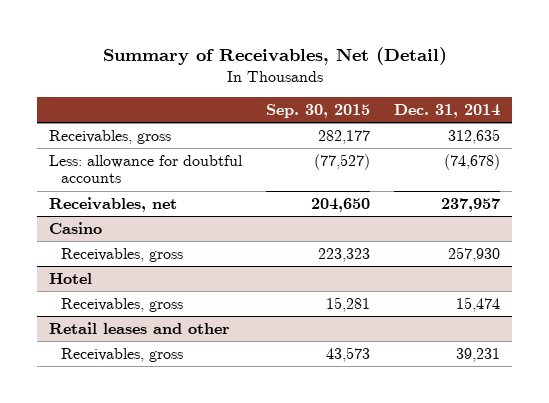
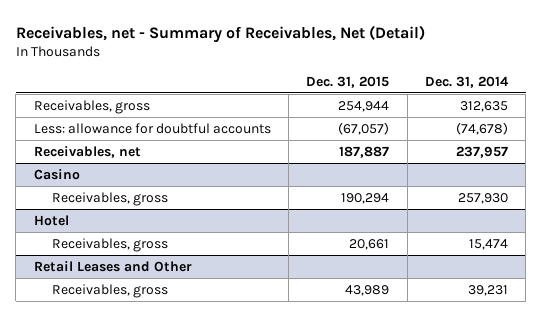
- Summary of Receivables, Net (Detail)
+ Receivables, net - Summary of Receivables, Net (Detail)
- | Sep. 30, 2015 | Dec. 31, 2014
+ | Dec. 31, 2015 | Dec. 31, 2014
- Retail leases and other
+ Retail Leases and Other

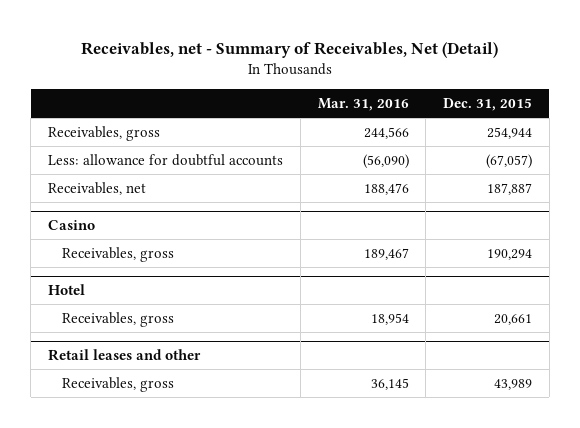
- | Dec. 31, 2015 | Dec. 31, 2014
+ | Mar. 31, 2016 | Dec. 31, 2015
- Retail Leases and Other
+ Retail leases and other

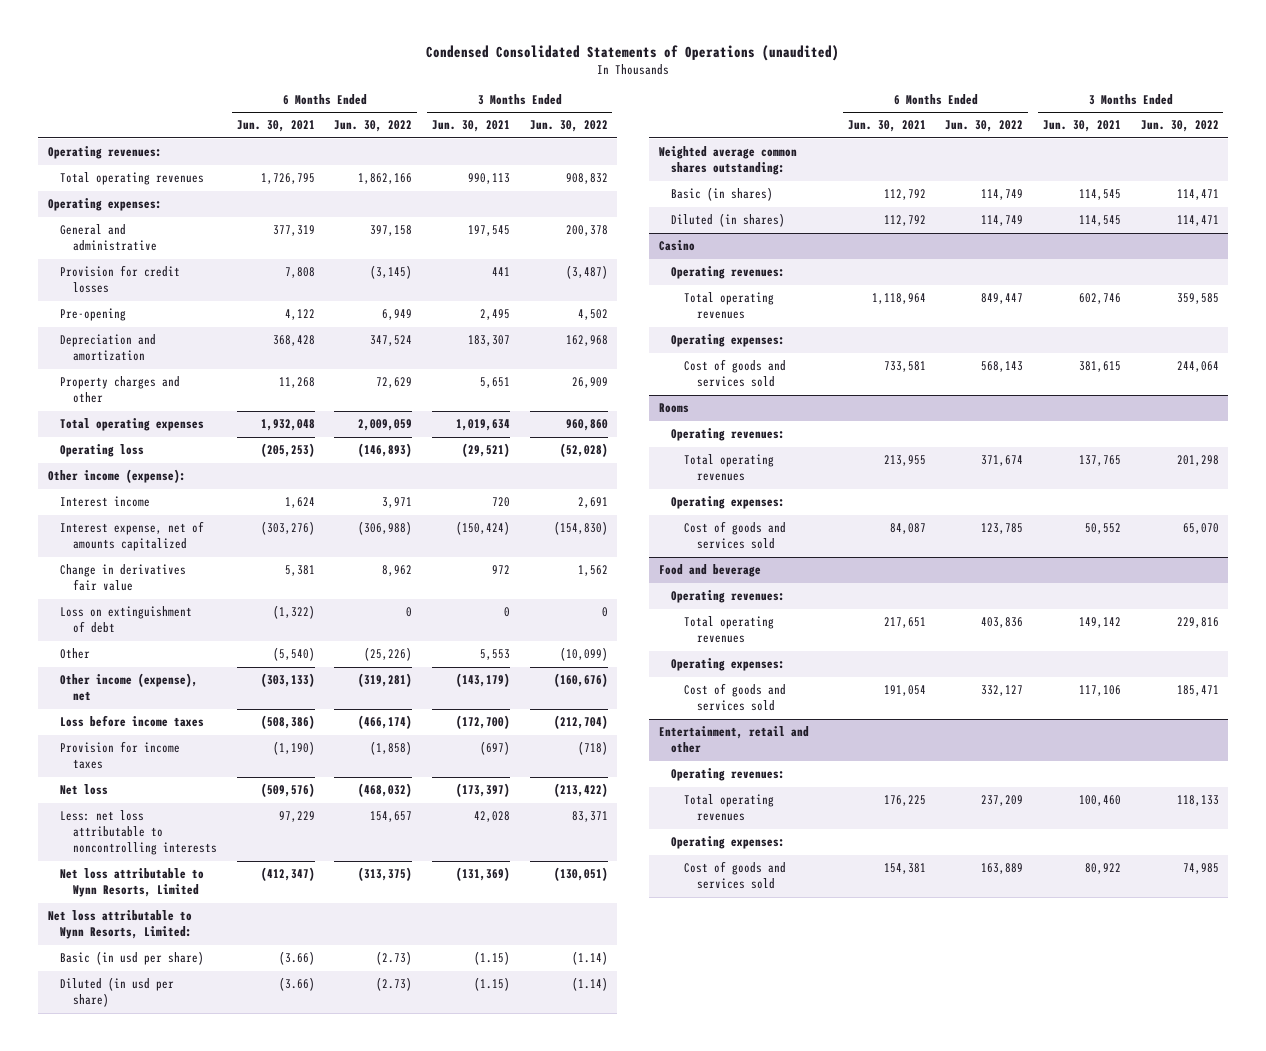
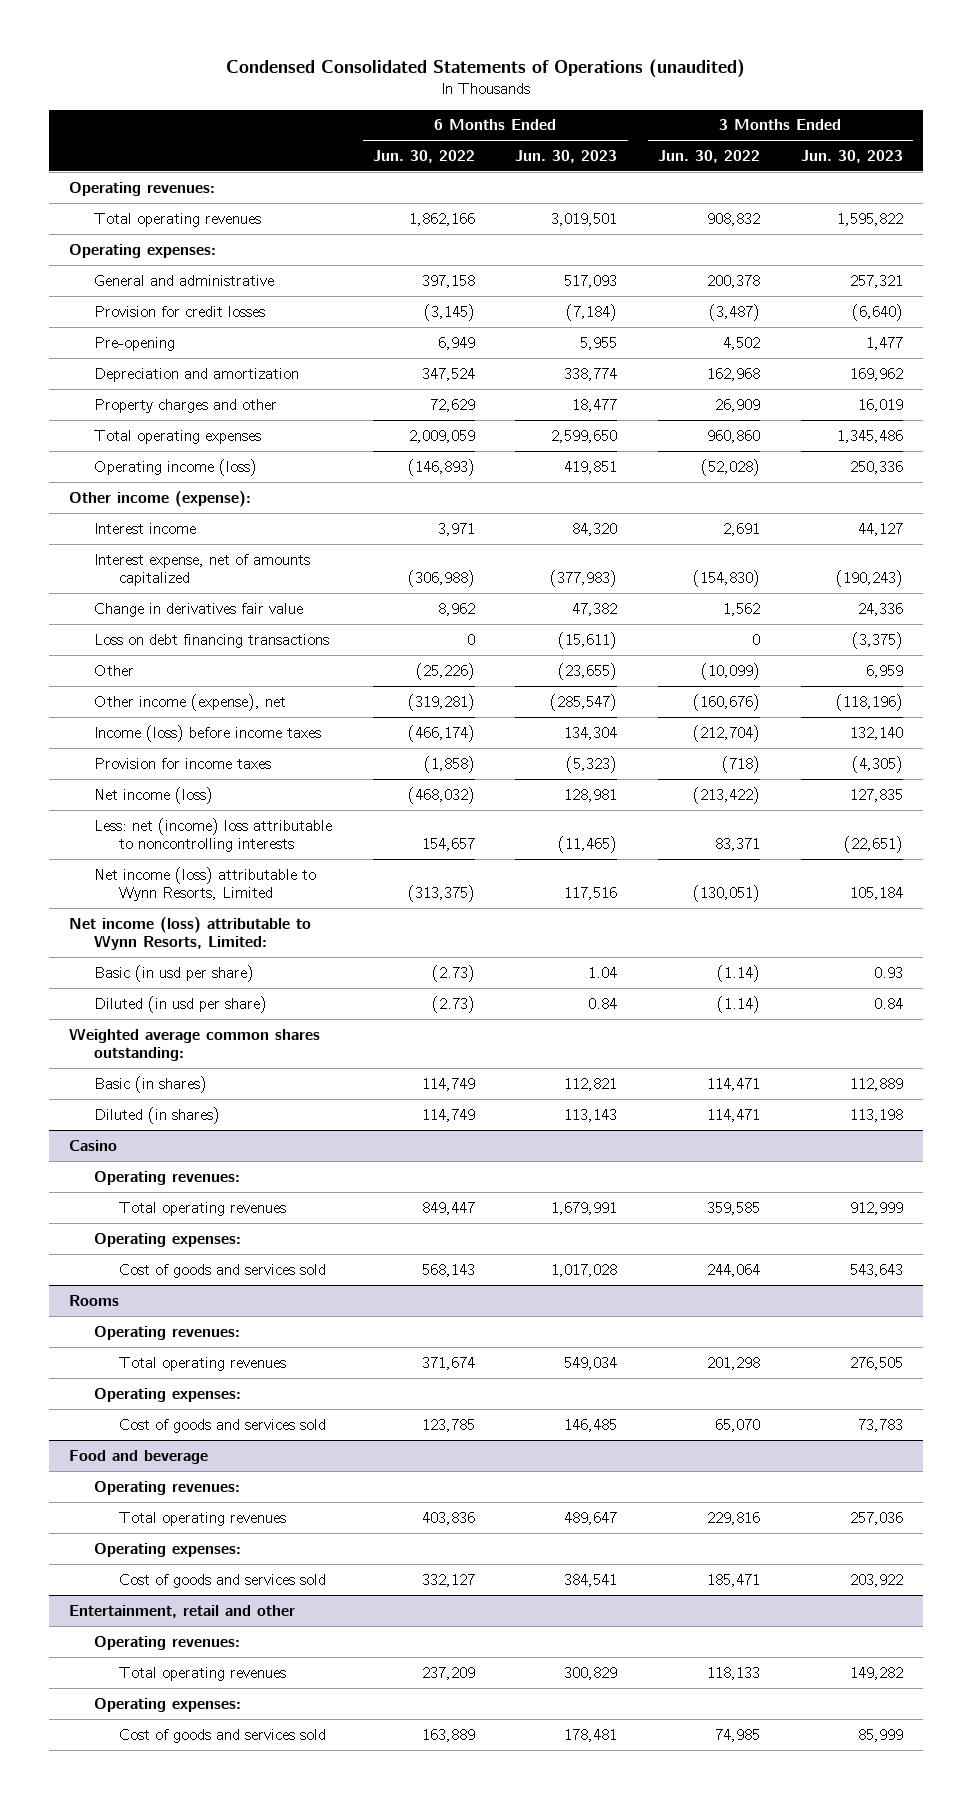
- | 6 Months Ended Jun. 30, 2021 | 6 Months Ended Jun. 30, 2022 | 3 Months Ended Jun. 30, 2021 | 3 Months Ended Jun. 30, 2022
+ | 6 Months Ended Jun. 30, 2022 | 6 Months Ended Jun. 30, 2023 | 3 Months Ended Jun. 30, 2022 | 3 Months Ended Jun. 30, 2023
- Operating loss | (205,253) | (146,893) | (29,521) | (52,028)
+ Operating income (loss) | (146,893) | 419,851 | (52,028) | 250,336
- Loss on extinguishment of debt | (1,322) | 0 | 0 | 0
+ Loss on debt financing transactions | 0 | (15,611) | 0 | (3,375)
- Loss before income taxes | (508,386) | (466,174) | (172,700) | (212,704)
+ Income (loss) before income taxes | (466,174) | 134,304 | (212,704) | 132,140
- Net loss | (509,576) | (468,032) | (173,397) | (213,422)
- Less: net loss attributable to noncontrolling interests | 97,229 | 154,657 | 42,028 | 83,371
- Net loss attributable to Wynn Resorts, Limited | (412,347) | (313,375) | (131,369) | (130,051)
- Net loss attributable to Wynn Resorts, Limited:
+ Net income (loss) | (468,032) | 128,981 | (213,422) | 127,835
+ Less: net (income) loss attributable to noncontrolling interests | 154,657 | (11,465) | 83,371 | (22,651)
+ Net income (loss) attributable to Wynn Resorts, Limited | (313,375) | 117,516 | (130,051) | 105,184
+ Net income (loss) attributable to Wynn Resorts, Limited:

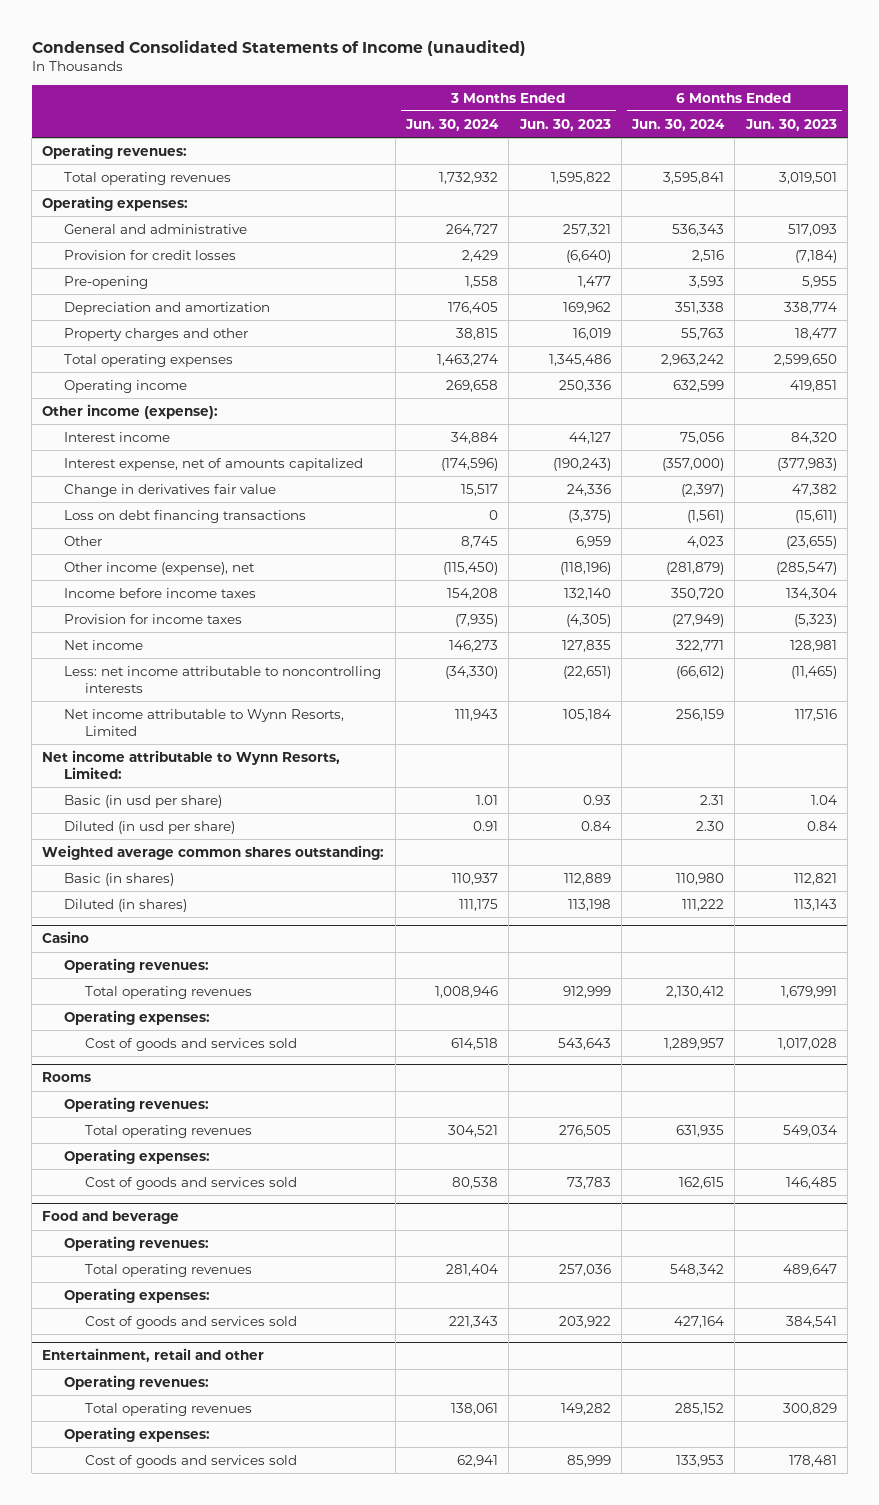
- Condensed Consolidated Statements of Operations (unaudited)
+ Condensed Consolidated Statements of Income (unaudited)
- | 6 Months Ended Jun. 30, 2022 | 6 Months Ended Jun. 30, 2023 | 3 Months Ended Jun. 30, 2022 | 3 Months Ended Jun. 30, 2023
+ | 3 Months Ended Jun. 30, 2024 | 3 Months Ended Jun. 30, 2023 | 6 Months Ended Jun. 30, 2024 | 6 Months Ended Jun. 30, 2023
- Operating income (loss) | (146,893) | 419,851 | (52,028) | 250,336
+ Operating income | 269,658 | 250,336 | 632,599 | 419,851
- Income (loss) before income taxes | (466,174) | 134,304 | (212,704) | 132,140
+ Income before income taxes | 154,208 | 132,140 | 350,720 | 134,304
- Net income (loss) | (468,032) | 128,981 | (213,422) | 127,835
- Less: net (income) loss attributable to noncontrolling interests | 154,657 | (11,465) | 83,371 | (22,651)
- Net income (loss) attributable to Wynn Resorts, Limited | (313,375) | 117,516 | (130,051) | 105,184
- Net income (loss) attributable to Wynn Resorts, Limited:
+ Net income | 146,273 | 127,835 | 322,771 | 128,981
+ Less: net income attributable to noncontrolling interests | (34,330) | (22,651) | (66,612) | (11,465)
+ Net income attributable to Wynn Resorts, Limited | 111,943 | 105,184 | 256,159 | 117,516
+ Net income attributable to Wynn Resorts, Limited:

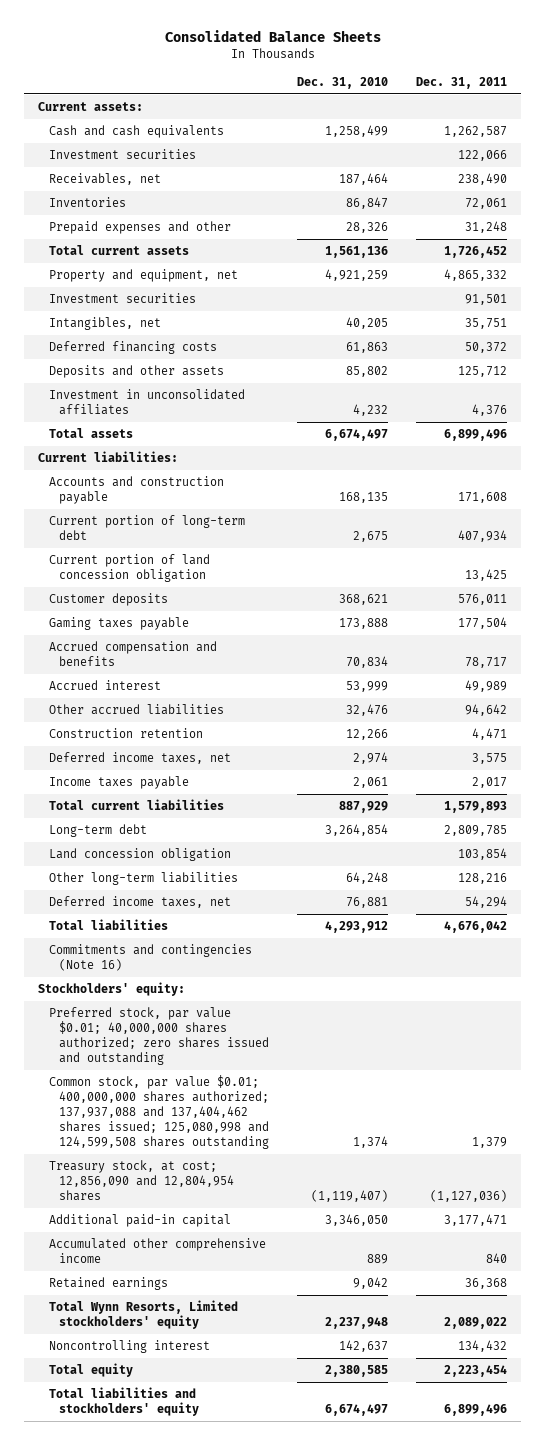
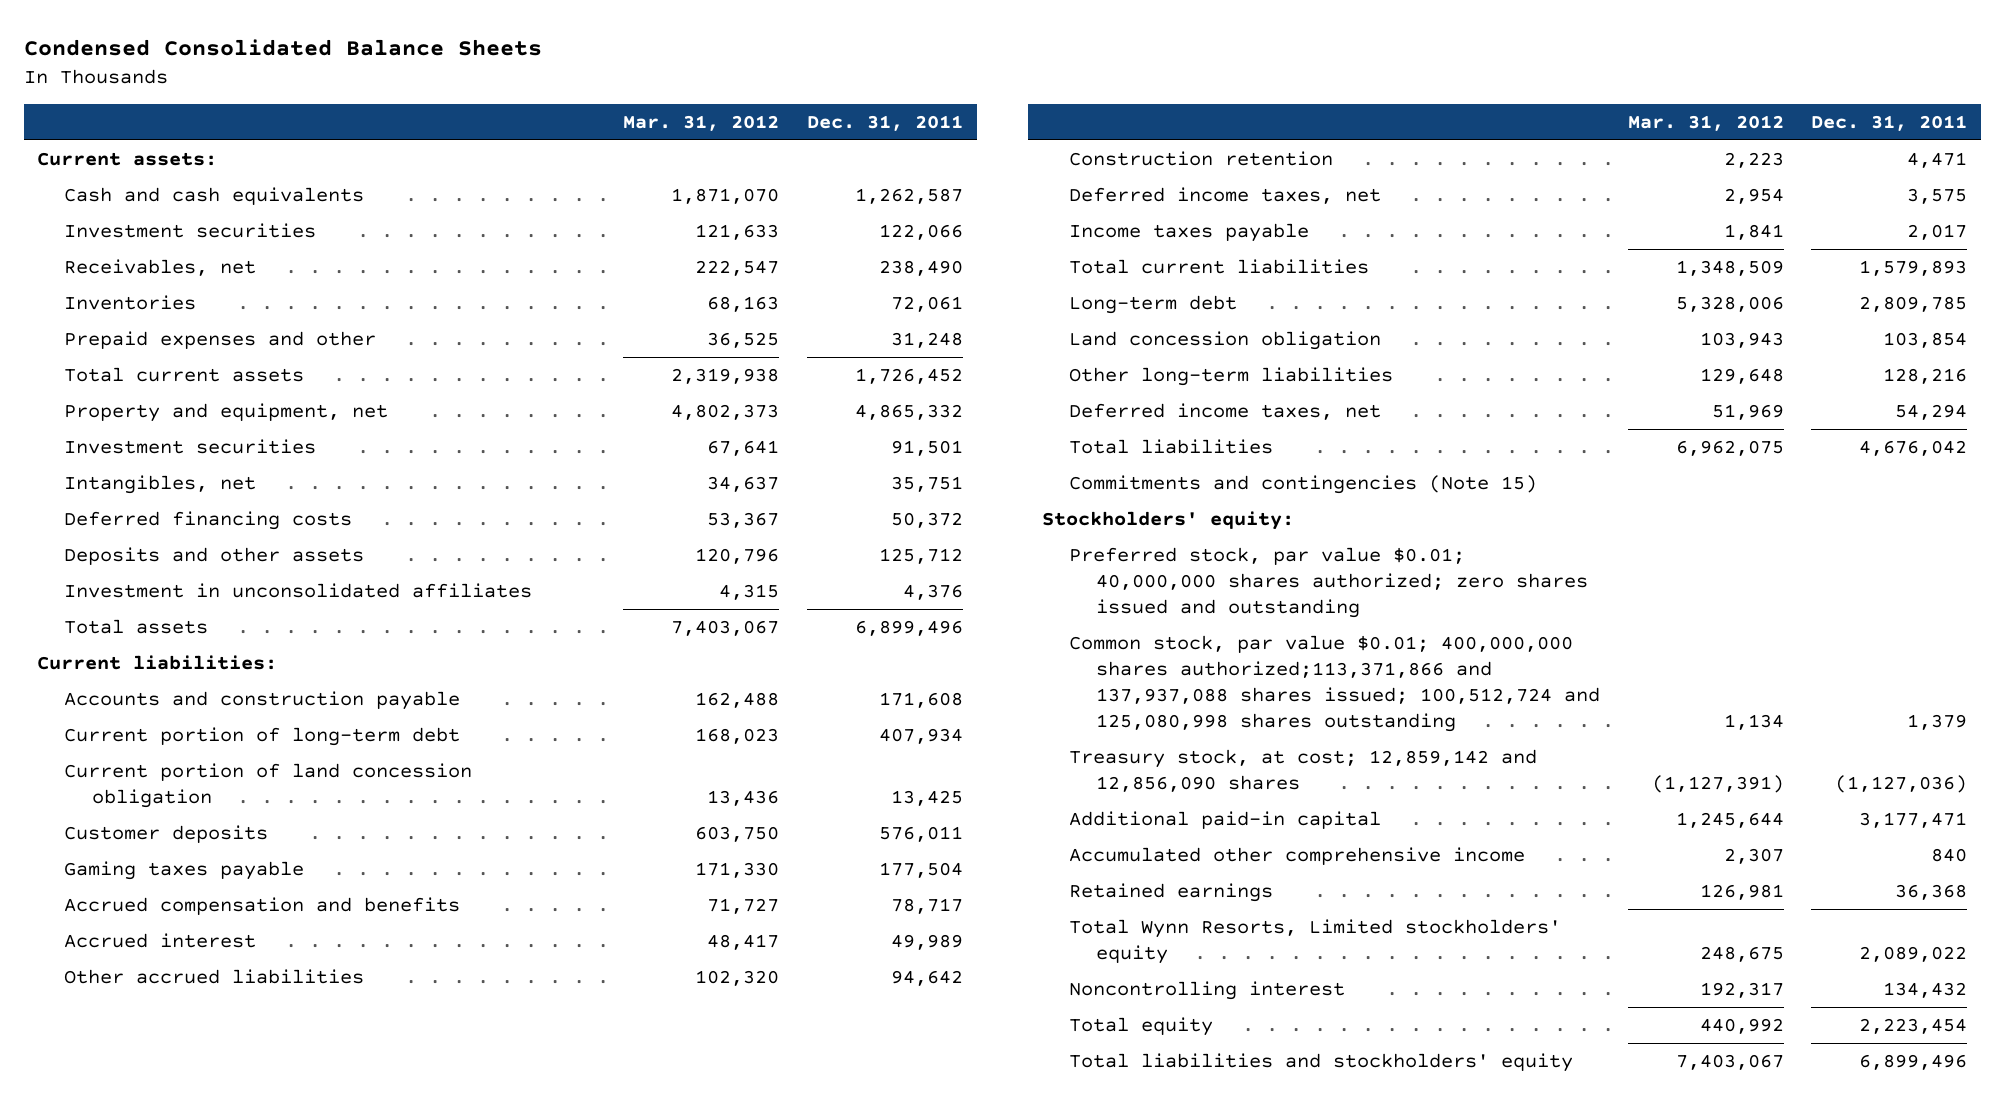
- Consolidated Balance Sheets
+ Condensed Consolidated Balance Sheets
- | Dec. 31, 2010 | Dec. 31, 2011
+ | Mar. 31, 2012 | Dec. 31, 2011
- Commitments and contingencies (Note 16)
+ Commitments and contingencies (Note 15)
- Common stock, par value $0.01; 400,000,000 shares authorized; 137,937,088 and 137,404,462 shares issued; 125,080,998 and 124,599,508 shares outstanding | 1,374 | 1,379
- Treasury stock, at cost; 12,856,090 and 12,804,954 shares | (1,119,407) | (1,127,036)
+ Common stock, par value $0.01; 400,000,000 shares authorized;113,371,866 and 137,937,088 shares issued; 100,512,724 and 125,080,998 shares outstanding | 1,134 | 1,379
+ Treasury stock, at cost; 12,859,142 and 12,856,090 shares | (1,127,391) | (1,127,036)

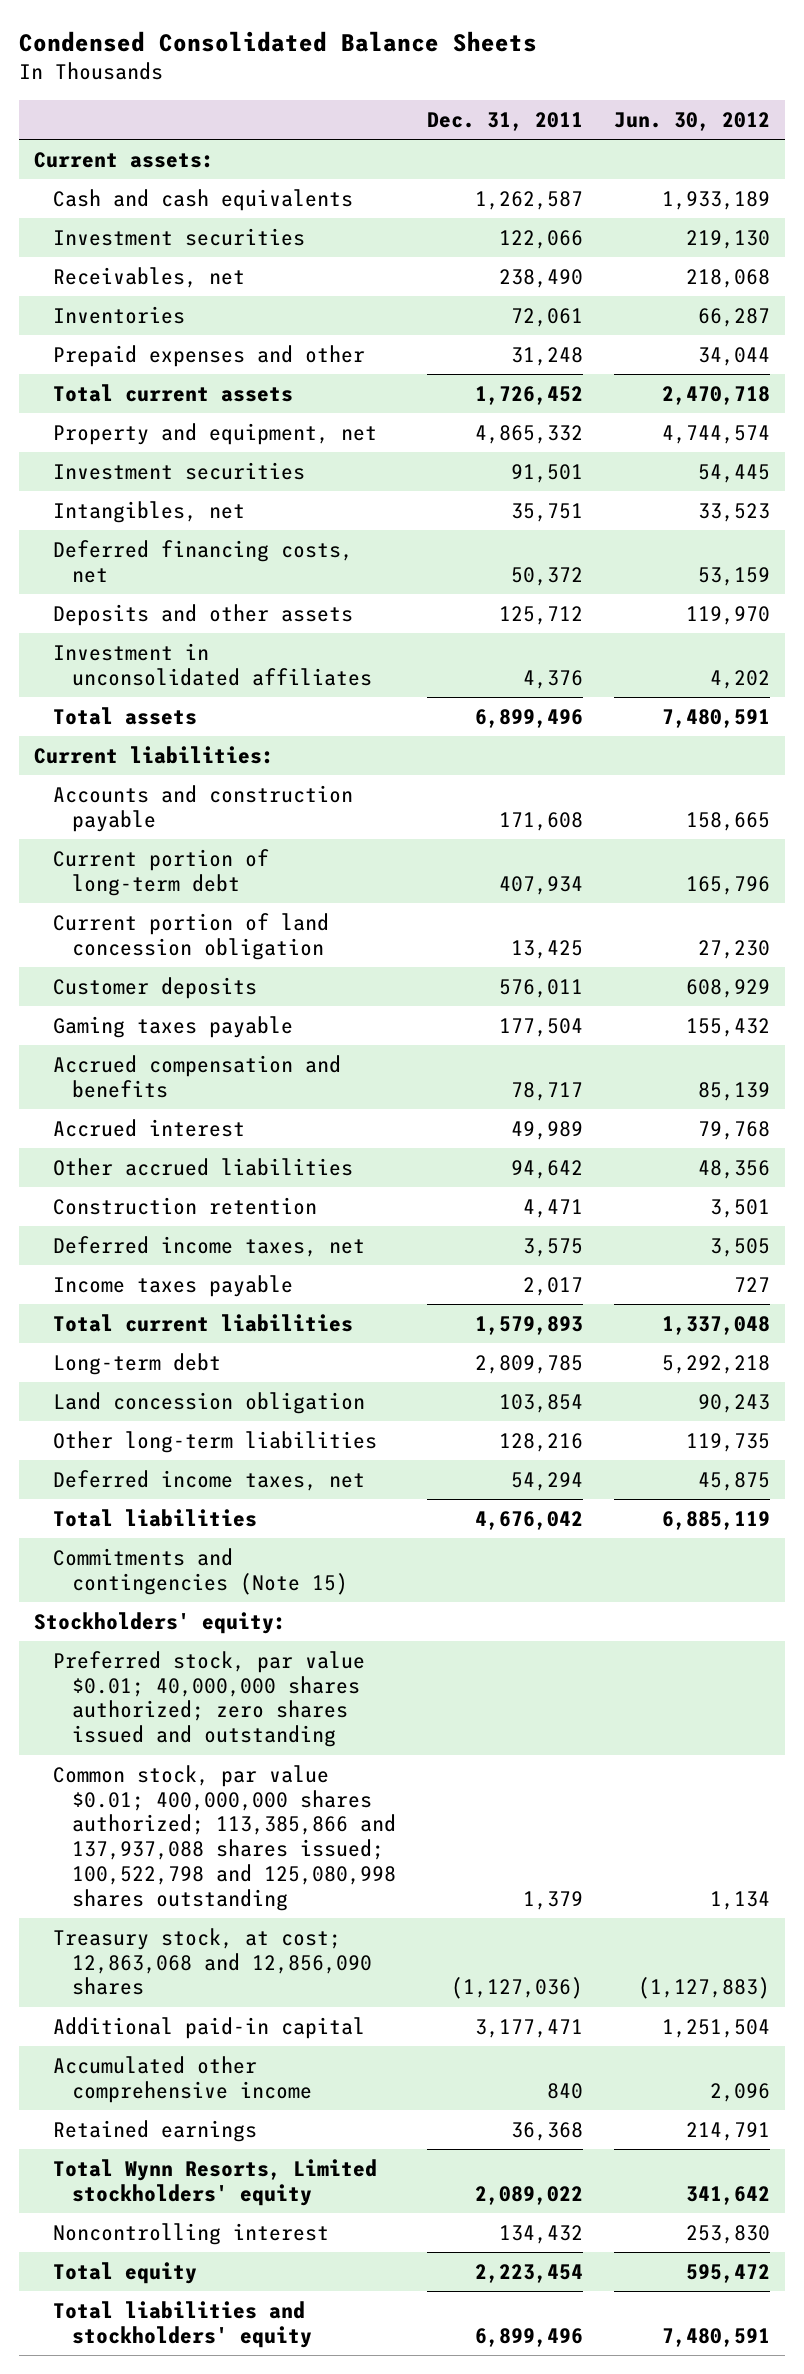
- | Mar. 31, 2012 | Dec. 31, 2011
+ | Dec. 31, 2011 | Jun. 30, 2012
- Deferred financing costs | 53,367 | 50,372
+ Deferred financing costs, net | 50,372 | 53,159
- Common stock, par value $0.01; 400,000,000 shares authorized;113,371,866 and 137,937,088 shares issued; 100,512,724 and 125,080,998 shares outstanding | 1,134 | 1,379
- Treasury stock, at cost; 12,859,142 and 12,856,090 shares | (1,127,391) | (1,127,036)
+ Common stock, par value $0.01; 400,000,000 shares authorized; 113,385,866 and 137,937,088 shares issued; 100,522,798 and 125,080,998 shares outstanding | 1,379 | 1,134
+ Treasury stock, at cost; 12,863,068 and 12,856,090 shares | (1,127,036) | (1,127,883)

